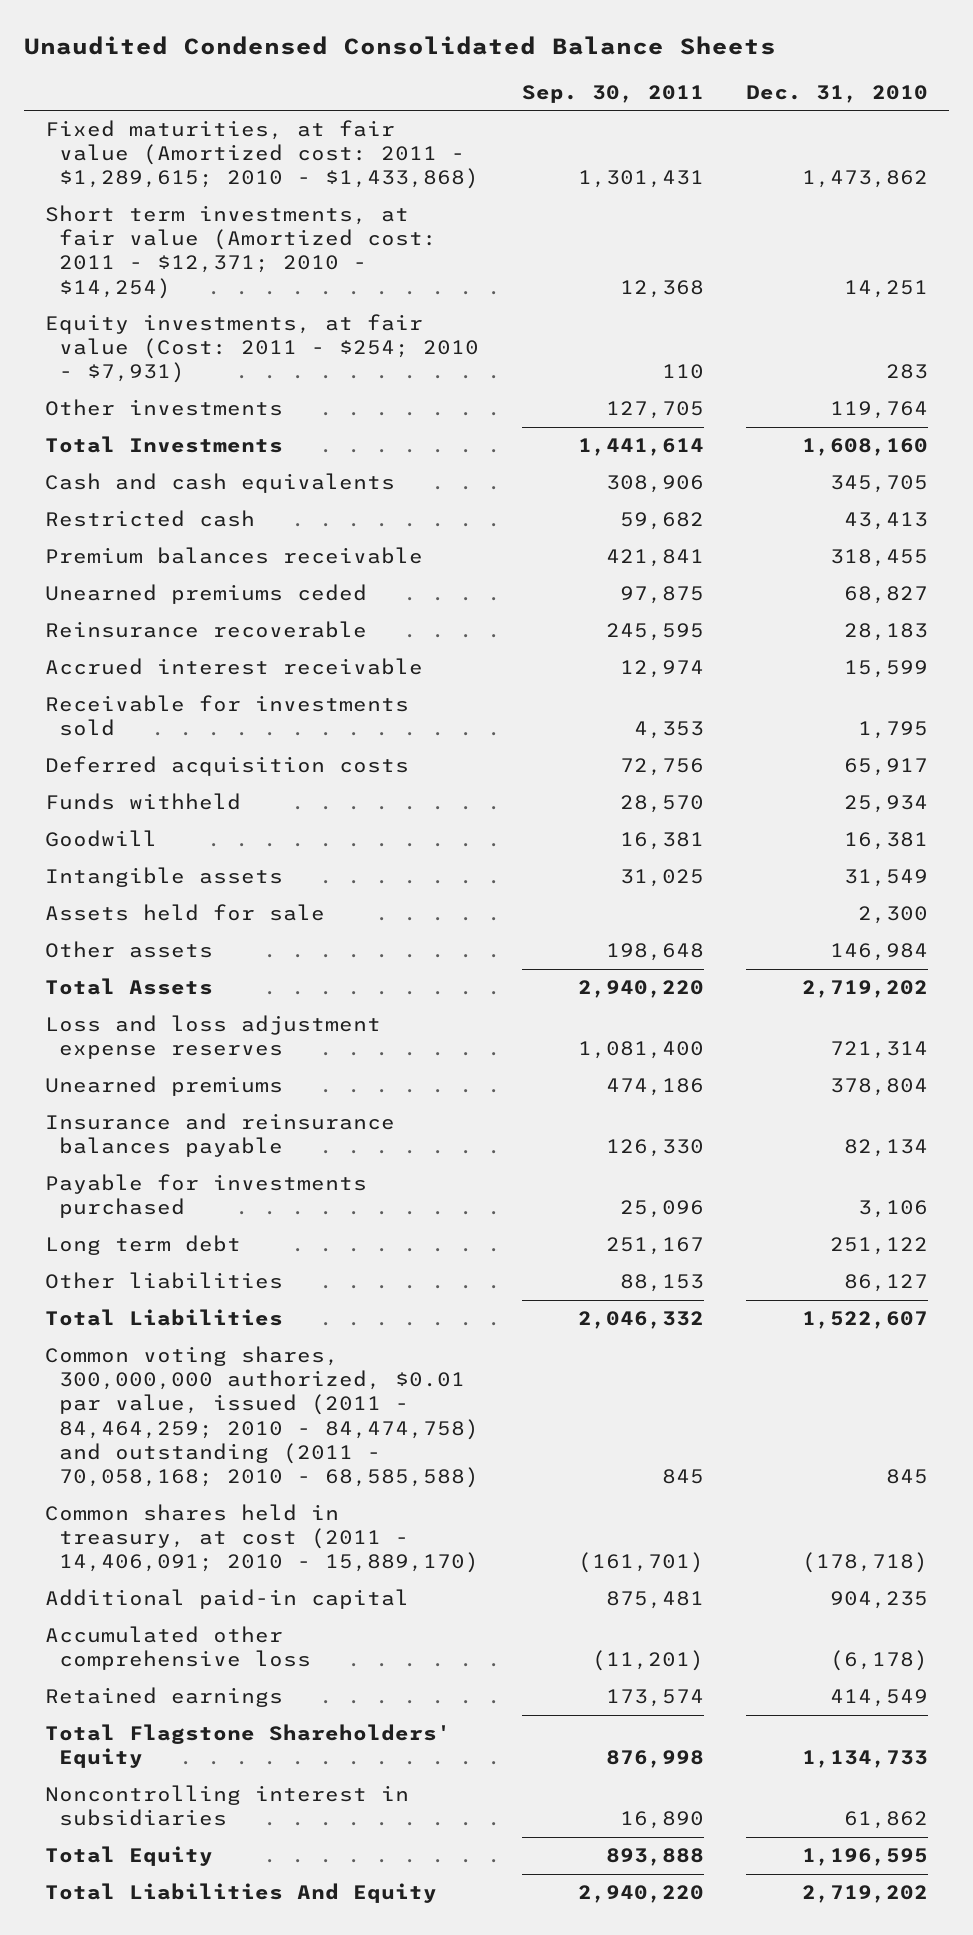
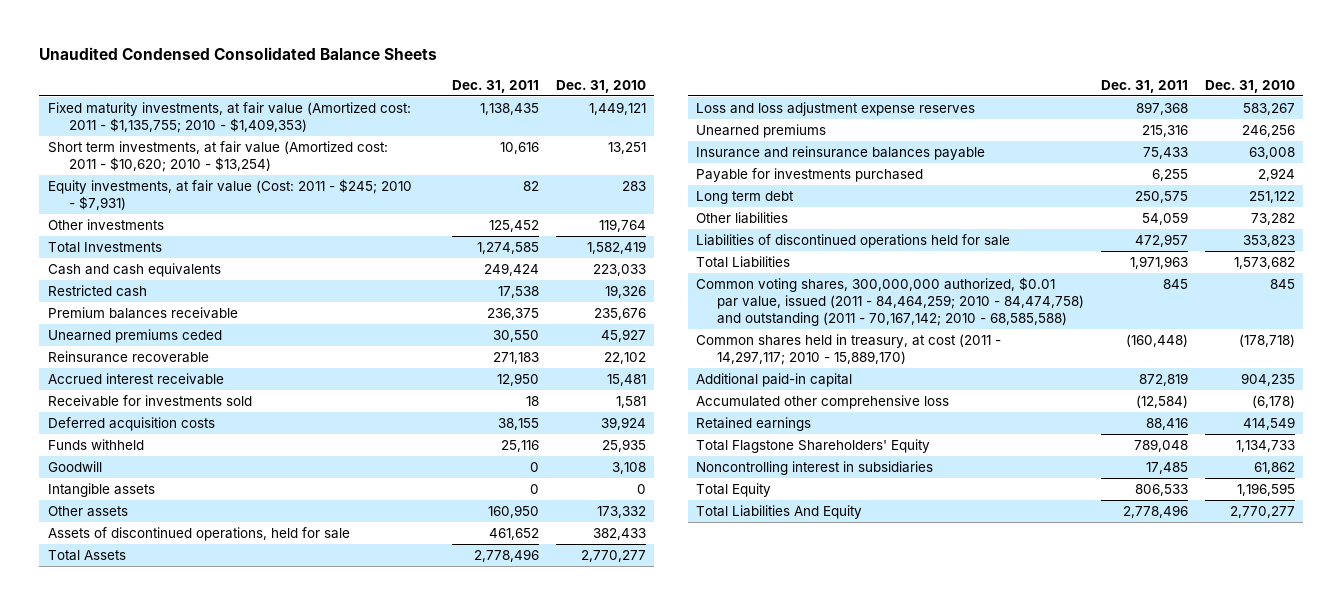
- | Sep. 30, 2011 | Dec. 31, 2010
+ | Dec. 31, 2011 | Dec. 31, 2010
- Fixed maturities, at fair value (Amortized cost: 2011 - $1,289,615; 2010 - $1,433,868) | 1,301,431 | 1,473,862
- Short term investments, at fair value (Amortized cost: 2011 - $12,371; 2010 - $14,254) | 12,368 | 14,251
- Equity investments, at fair value (Cost: 2011 - $254; 2010 - $7,931) | 110 | 283
+ Fixed maturity investments, at fair value (Amortized cost: 2011 - $1,135,755; 2010 - $1,409,353) | 1,138,435 | 1,449,121
+ Short term investments, at fair value (Amortized cost: 2011 - $10,620; 2010 - $13,254) | 10,616 | 13,251
+ Equity investments, at fair value (Cost: 2011 - $245; 2010 - $7,931) | 82 | 283
- Total Investments | 1,441,614 | 1,608,160
- Cash and cash equivalents | 308,906 | 345,705
- Restricted cash | 59,682 | 43,413
- Premium balances receivable | 421,841 | 318,455
- Unearned premiums ceded | 97,875 | 68,827
- Reinsurance recoverable | 245,595 | 28,183
- Accrued interest receivable | 12,974 | 15,599
- Receivable for investments sold | 4,353 | 1,795
- Deferred acquisition costs | 72,756 | 65,917
- Funds withheld | 28,570 | 25,934
- Goodwill | 16,381 | 16,381
- Intangible assets | 31,025 | 31,549
- Assets held for sale | | 2,300
- Other assets | 198,648 | 146,984
- Total Assets | 2,940,220 | 2,719,202
- Loss and loss adjustment expense reserves | 1,081,400 | 721,314
- Unearned premiums | 474,186 | 378,804
- Insurance and reinsurance balances payable | 126,330 | 82,134
- Payable for investments purchased | 25,096 | 3,106
+ Total Investments | 1,274,585 | 1,582,419
+ Cash and cash equivalents | 249,424 | 223,033
+ Restricted cash | 17,538 | 19,326
+ Premium balances receivable | 236,375 | 235,676
+ Unearned premiums ceded | 30,550 | 45,927
+ Reinsurance recoverable | 271,183 | 22,102
+ Accrued interest receivable | 12,950 | 15,481
+ Receivable for investments sold | 18 | 1,581
+ Deferred acquisition costs | 38,155 | 39,924
+ Funds withheld | 25,116 | 25,935
+ Goodwill | 0 | 3,108
+ Intangible assets | 0 | 0
+ Other assets | 160,950 | 173,332
+ Assets of discontinued operations, held for sale | 461,652 | 382,433
+ Total Assets | 2,778,496 | 2,770,277
+ Loss and loss adjustment expense reserves | 897,368 | 583,267
+ Unearned premiums | 215,316 | 246,256
+ Insurance and reinsurance balances payable | 75,433 | 63,008
+ Payable for investments purchased | 6,255 | 2,924
- Other liabilities | 88,153 | 86,127
- Total Liabilities | 2,046,332 | 1,522,607
- Common voting shares, 300,000,000 authorized, $0.01 par value, issued (2011 - 84,464,259; 2010 - 84,474,758) and outstanding (2011 - 70,058,168; 2010 - 68,585,588) | 845 | 845
- Common shares held in treasury, at cost (2011 - 14,406,091; 2010 - 15,889,170) | (161,701) | (178,718)
+ Other liabilities | 54,059 | 73,282
+ Liabilities of discontinued operations held for sale | 472,957 | 353,823
+ Total Liabilities | 1,971,963 | 1,573,682
+ Common voting shares, 300,000,000 authorized, $0.01 par value, issued (2011 - 84,464,259; 2010 - 84,474,758) and outstanding (2011 - 70,167,142; 2010 - 68,585,588) | 845 | 845
+ Common shares held in treasury, at cost (2011 - 14,297,117; 2010 - 15,889,170) | (160,448) | (178,718)
- Total Liabilities And Equity | 2,940,220 | 2,719,202
+ Total Liabilities And Equity | 2,778,496 | 2,770,277

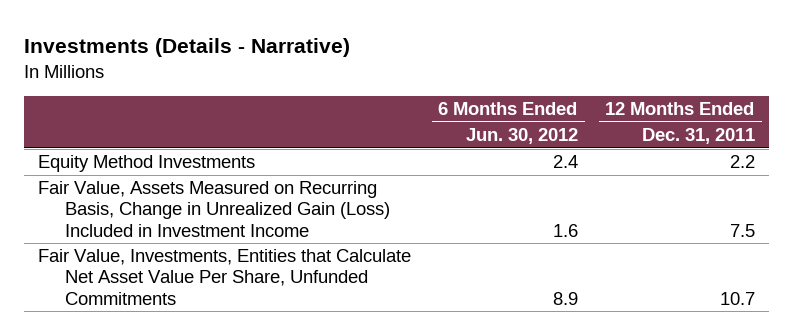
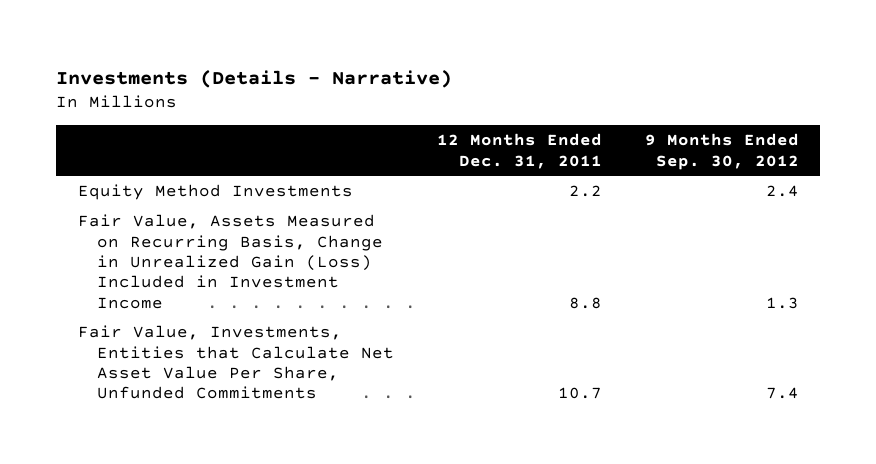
- | 6 Months Ended Jun. 30, 2012 | 12 Months Ended Dec. 31, 2011
+ | 12 Months Ended Dec. 31, 2011 | 9 Months Ended Sep. 30, 2012
- Fair Value, Assets Measured on Recurring Basis, Change in Unrealized Gain (Loss) Included in Investment Income | 1.6 | 7.5
+ Fair Value, Assets Measured on Recurring Basis, Change in Unrealized Gain (Loss) Included in Investment Income | 8.8 | 1.3

